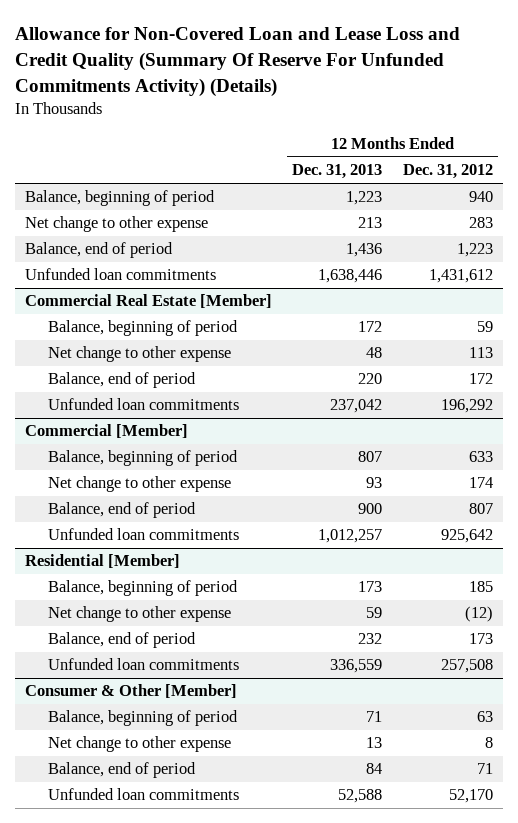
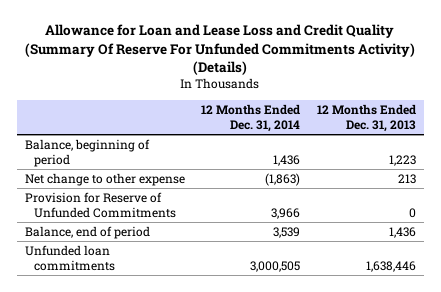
- Allowance for Non-Covered Loan and Lease Loss and Credit Quality (Summary Of Reserve For Unfunded Commitments Activity) (Details)
+ Allowance for Loan and Lease Loss and Credit Quality (Summary Of Reserve For Unfunded Commitments Activity) (Details)
- | 12 Months Ended Dec. 31, 2013 | 12 Months Ended Dec. 31, 2012
+ | 12 Months Ended Dec. 31, 2014 | 12 Months Ended Dec. 31, 2013
+ Provision for Reserve of Unfunded Commitments | 3,966 | 0
- Commercial Real Estate [Member]
- Balance, beginning of period | 172 | 59
- Net change to other expense | 48 | 113
- Balance, end of period | 220 | 172
- Unfunded loan commitments | 237,042 | 196,292
- Commercial [Member]
- Balance, beginning of period | 807 | 633
- Net change to other expense | 93 | 174
- Balance, end of period | 900 | 807
- Unfunded loan commitments | 1,012,257 | 925,642
- Residential [Member]
- Balance, beginning of period | 173 | 185
- Net change to other expense | 59 | (12)
- Balance, end of period | 232 | 173
- Unfunded loan commitments | 336,559 | 257,508
- Consumer & Other [Member]
- Balance, beginning of period | 71 | 63
- Net change to other expense | 13 | 8
- Balance, end of period | 84 | 71
- Unfunded loan commitments | 52,588 | 52,170

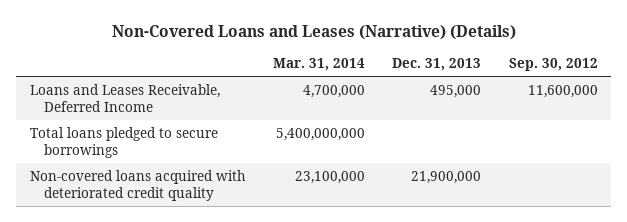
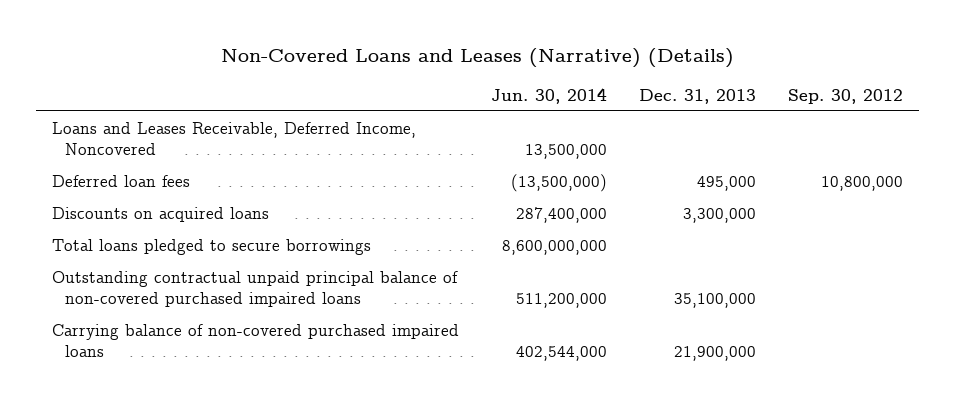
- | Mar. 31, 2014 | Dec. 31, 2013 | Sep. 30, 2012
+ | Jun. 30, 2014 | Dec. 31, 2013 | Sep. 30, 2012
- Loans and Leases Receivable, Deferred Income | 4,700,000 | 495,000 | 11,600,000
+ Loans and Leases Receivable, Deferred Income, Noncovered | 13,500,000 | |
+ Deferred loan fees | (13,500,000) | 495,000 | 10,800,000
+ Discounts on acquired loans | 287,400,000 | 3,300,000 |
- Non-covered loans acquired with deteriorated credit quality | 23,100,000 | 21,900,000 |
+ Outstanding contractual unpaid principal balance of non-covered purchased impaired loans | 511,200,000 | 35,100,000 |
+ Carrying balance of non-covered purchased impaired loans | 402,544,000 | 21,900,000 |

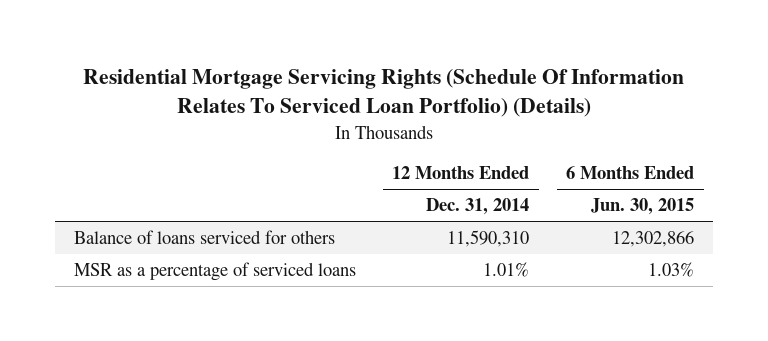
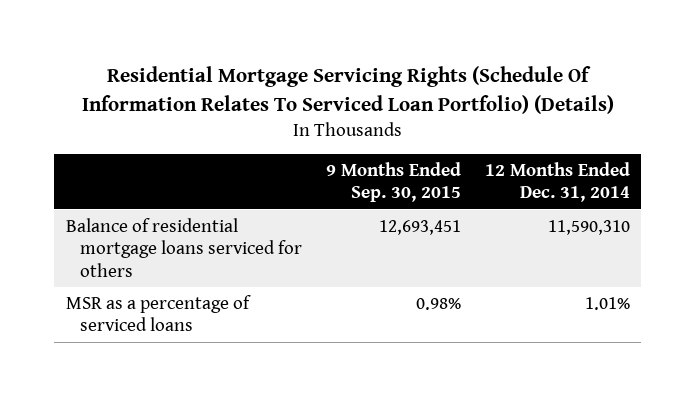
- | 12 Months Ended Dec. 31, 2014 | 6 Months Ended Jun. 30, 2015
+ | 9 Months Ended Sep. 30, 2015 | 12 Months Ended Dec. 31, 2014
- Balance of loans serviced for others | 11,590,310 | 12,302,866
+ Balance of residential mortgage loans serviced for others | 12,693,451 | 11,590,310

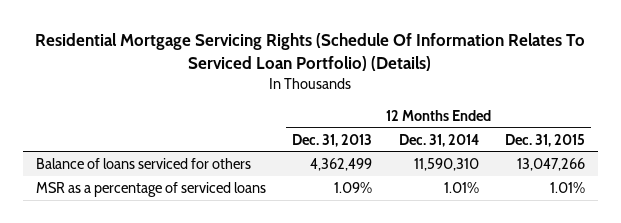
- | 9 Months Ended Sep. 30, 2015 | 12 Months Ended Dec. 31, 2014
+ | 12 Months Ended Dec. 31, 2013 | 12 Months Ended Dec. 31, 2014 | 12 Months Ended Dec. 31, 2015
- Balance of residential mortgage loans serviced for others | 12,693,451 | 11,590,310
+ Balance of loans serviced for others | 4,362,499 | 11,590,310 | 13,047,266

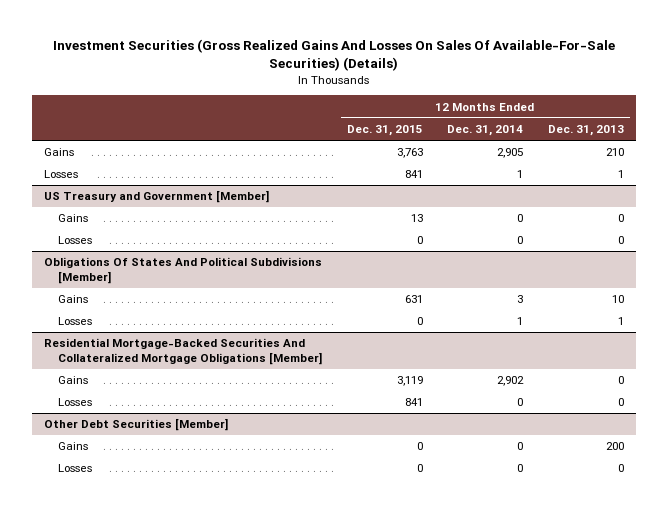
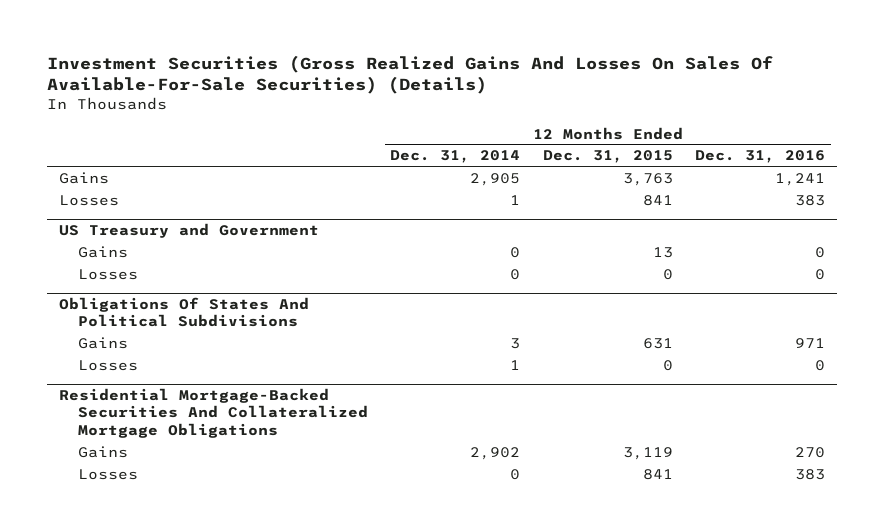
- | 12 Months Ended Dec. 31, 2015 | 12 Months Ended Dec. 31, 2014 | 12 Months Ended Dec. 31, 2013
+ | 12 Months Ended Dec. 31, 2014 | 12 Months Ended Dec. 31, 2015 | 12 Months Ended Dec. 31, 2016
- US Treasury and Government [Member]
+ US Treasury and Government
- Obligations Of States And Political Subdivisions [Member]
+ Obligations Of States And Political Subdivisions
- Residential Mortgage-Backed Securities And Collateralized Mortgage Obligations [Member]
+ Residential Mortgage-Backed Securities And Collateralized Mortgage Obligations
- Other Debt Securities [Member]
- Gains | 0 | 0 | 200
- Losses | 0 | 0 | 0

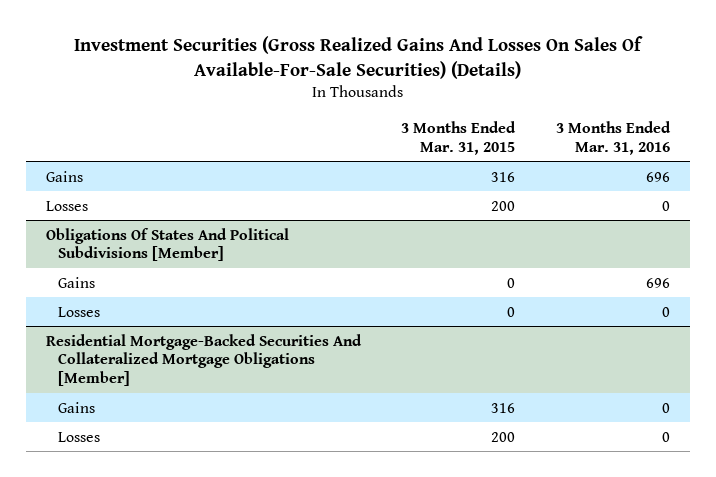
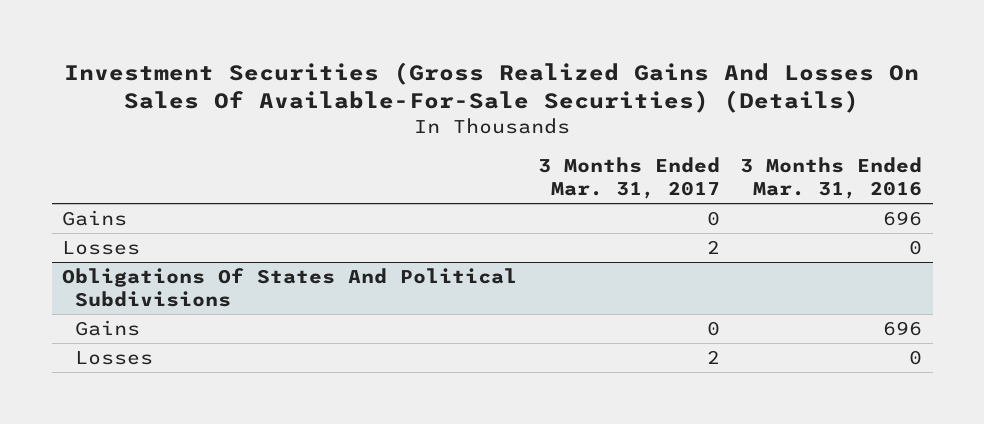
- | 3 Months Ended Mar. 31, 2015 | 3 Months Ended Mar. 31, 2016
+ | 3 Months Ended Mar. 31, 2017 | 3 Months Ended Mar. 31, 2016
- Obligations Of States And Political Subdivisions [Member]
+ Obligations Of States And Political Subdivisions
- Residential Mortgage-Backed Securities And Collateralized Mortgage Obligations [Member]
- Gains | 316 | 0
- Losses | 200 | 0

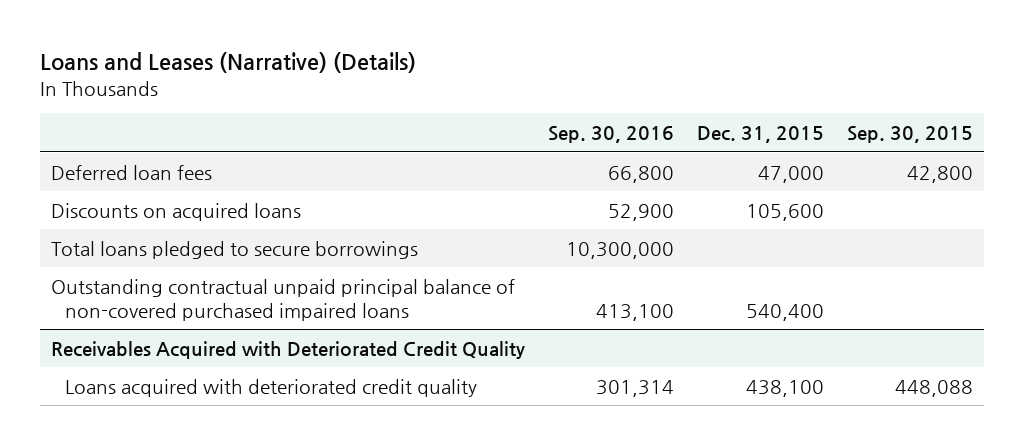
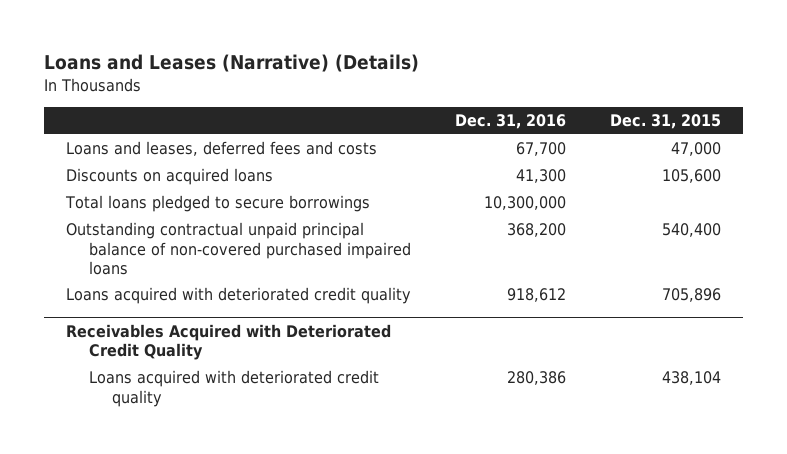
- | Sep. 30, 2016 | Dec. 31, 2015 | Sep. 30, 2015
+ | Dec. 31, 2016 | Dec. 31, 2015
- Deferred loan fees | 66,800 | 47,000 | 42,800
+ Loans and leases, deferred fees and costs | 67,700 | 47,000
+ Loans acquired with deteriorated credit quality | 918,612 | 705,896
@ Receivables Acquired with Deteriorated Credit Quality
- Loans acquired with deteriorated credit quality | 301,314 | 438,100 | 448,088
+ Loans acquired with deteriorated credit quality | 280,386 | 438,104

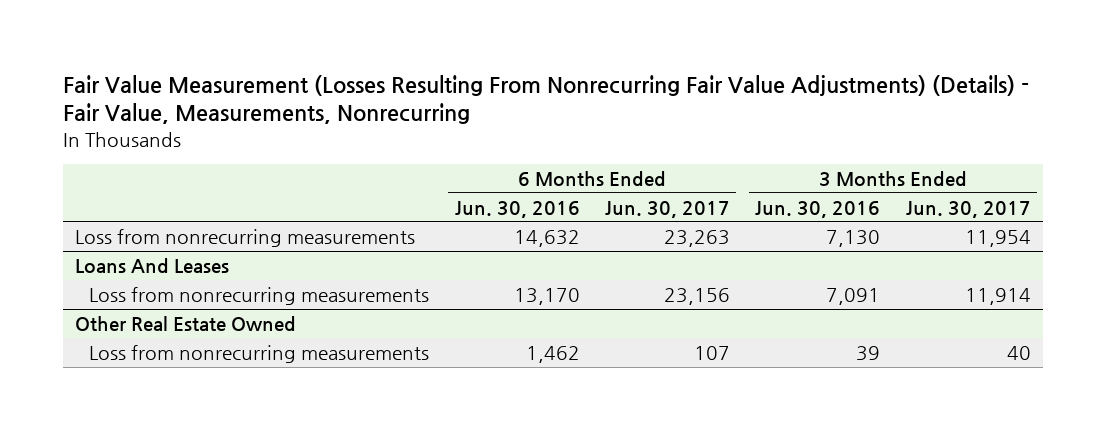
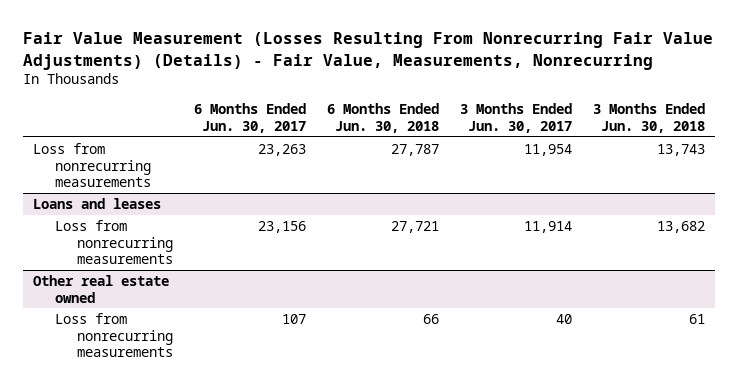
- | 6 Months Ended Jun. 30, 2016 | 6 Months Ended Jun. 30, 2017 | 3 Months Ended Jun. 30, 2016 | 3 Months Ended Jun. 30, 2017
+ | 6 Months Ended Jun. 30, 2017 | 6 Months Ended Jun. 30, 2018 | 3 Months Ended Jun. 30, 2017 | 3 Months Ended Jun. 30, 2018
- Loans And Leases
+ Loans and leases
- Other Real Estate Owned
+ Other real estate owned

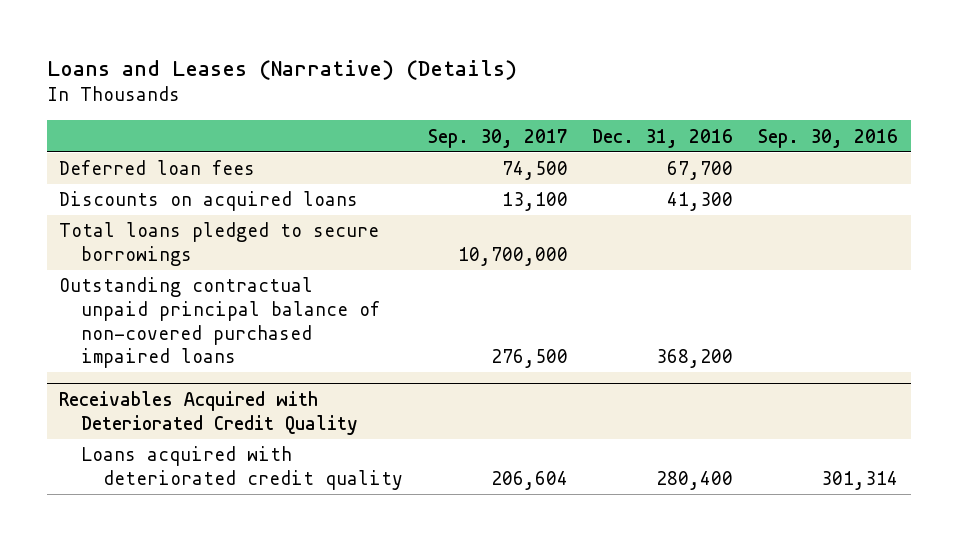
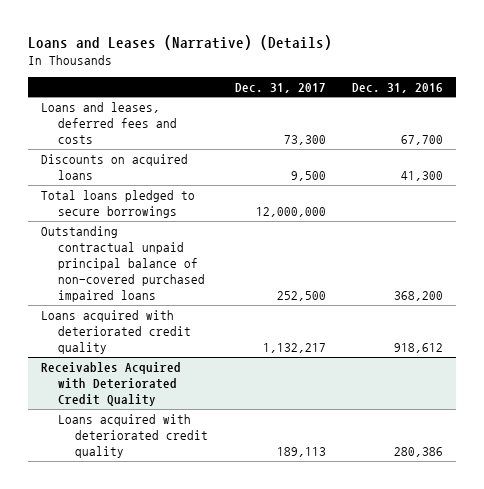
- | Sep. 30, 2017 | Dec. 31, 2016 | Sep. 30, 2016
+ | Dec. 31, 2017 | Dec. 31, 2016
- Deferred loan fees | 74,500 | 67,700 |
+ Loans and leases, deferred fees and costs | 73,300 | 67,700
+ Loans acquired with deteriorated credit quality | 1,132,217 | 918,612
@ Receivables Acquired with Deteriorated Credit Quality
- Loans acquired with deteriorated credit quality | 206,604 | 280,400 | 301,314
+ Loans acquired with deteriorated credit quality | 189,113 | 280,386

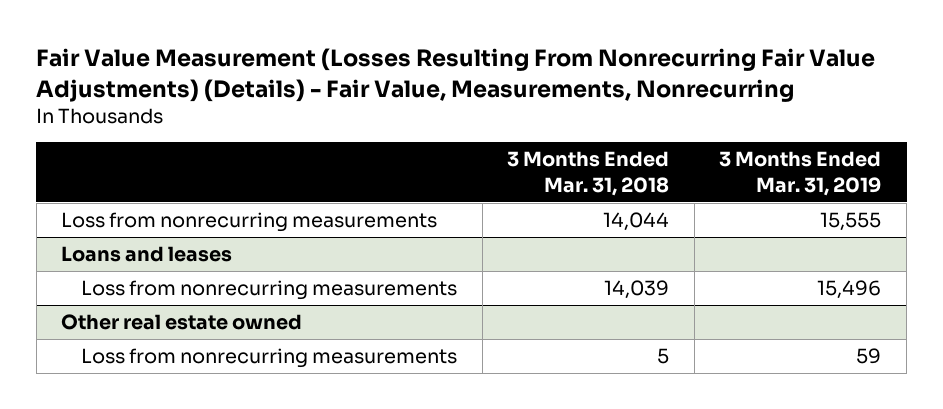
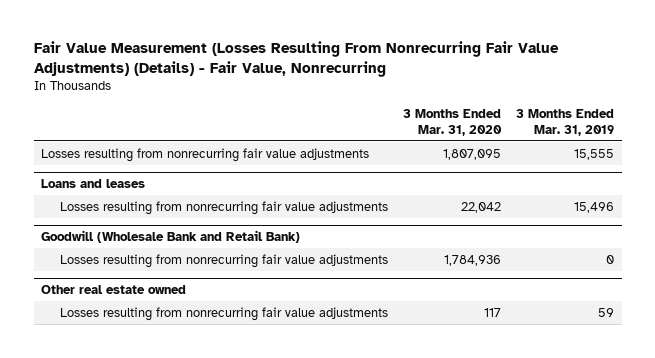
- Fair Value Measurement (Losses Resulting From Nonrecurring Fair Value Adjustments) (Details) - Fair Value, Measurements, Nonrecurring
+ Fair Value Measurement (Losses Resulting From Nonrecurring Fair Value Adjustments) (Details) - Fair Value, Nonrecurring
- | 3 Months Ended Mar. 31, 2018 | 3 Months Ended Mar. 31, 2019
+ | 3 Months Ended Mar. 31, 2020 | 3 Months Ended Mar. 31, 2019
- Loss from nonrecurring measurements | 14,044 | 15,555
+ Losses resulting from nonrecurring fair value adjustments | 1,807,095 | 15,555
@ Loans and leases
- Loss from nonrecurring measurements | 14,039 | 15,496
+ Losses resulting from nonrecurring fair value adjustments | 22,042 | 15,496
+ Goodwill (Wholesale Bank and Retail Bank)
+ Losses resulting from nonrecurring fair value adjustments | 1,784,936 | 0
@ Other real estate owned
- Loss from nonrecurring measurements | 5 | 59
+ Losses resulting from nonrecurring fair value adjustments | 117 | 59

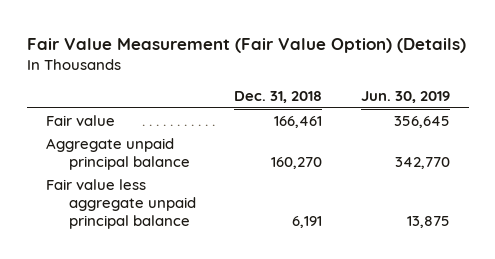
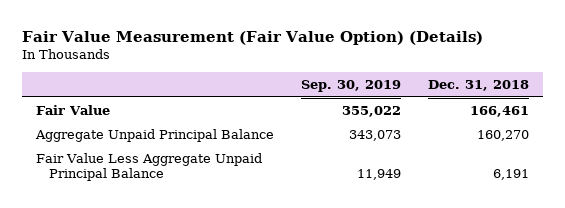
- | Dec. 31, 2018 | Jun. 30, 2019
+ | Sep. 30, 2019 | Dec. 31, 2018
- Fair value | 166,461 | 356,645
- Aggregate unpaid principal balance | 160,270 | 342,770
- Fair value less aggregate unpaid principal balance | 6,191 | 13,875
+ Fair Value | 355,022 | 166,461
+ Aggregate Unpaid Principal Balance | 343,073 | 160,270
+ Fair Value Less Aggregate Unpaid Principal Balance | 11,949 | 6,191

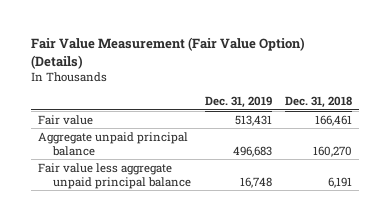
- | Sep. 30, 2019 | Dec. 31, 2018
+ | Dec. 31, 2019 | Dec. 31, 2018
- Fair Value | 355,022 | 166,461
- Aggregate Unpaid Principal Balance | 343,073 | 160,270
- Fair Value Less Aggregate Unpaid Principal Balance | 11,949 | 6,191
+ Fair value | 513,431 | 166,461
+ Aggregate unpaid principal balance | 496,683 | 160,270
+ Fair value less aggregate unpaid principal balance | 16,748 | 6,191

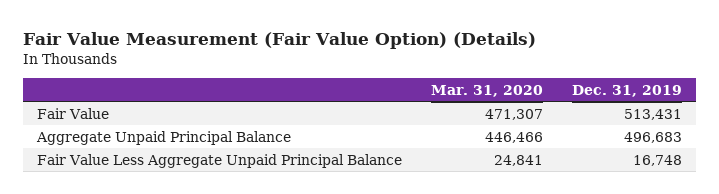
- | Dec. 31, 2019 | Dec. 31, 2018
+ | Mar. 31, 2020 | Dec. 31, 2019
- Fair value | 513,431 | 166,461
- Aggregate unpaid principal balance | 496,683 | 160,270
- Fair value less aggregate unpaid principal balance | 16,748 | 6,191
+ Fair Value | 471,307 | 513,431
+ Aggregate Unpaid Principal Balance | 446,466 | 496,683
+ Fair Value Less Aggregate Unpaid Principal Balance | 24,841 | 16,748

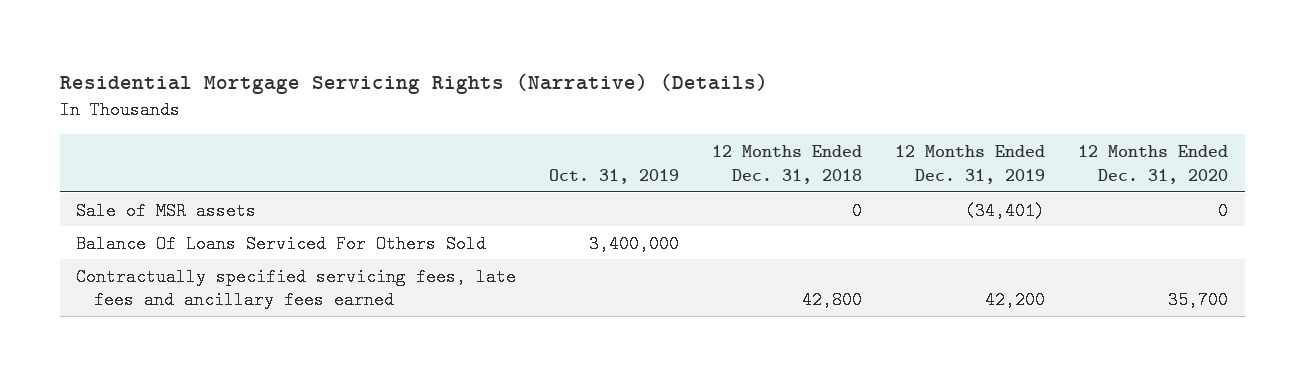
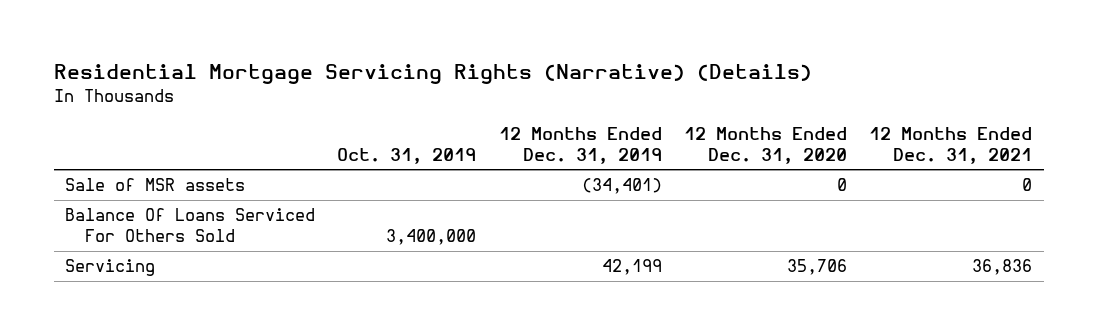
- | Oct. 31, 2019 | 12 Months Ended Dec. 31, 2018 | 12 Months Ended Dec. 31, 2019 | 12 Months Ended Dec. 31, 2020
+ | Oct. 31, 2019 | 12 Months Ended Dec. 31, 2019 | 12 Months Ended Dec. 31, 2020 | 12 Months Ended Dec. 31, 2021
- Contractually specified servicing fees, late fees and ancillary fees earned | | 42,800 | 42,200 | 35,700
+ Servicing | | 42,199 | 35,706 | 36,836

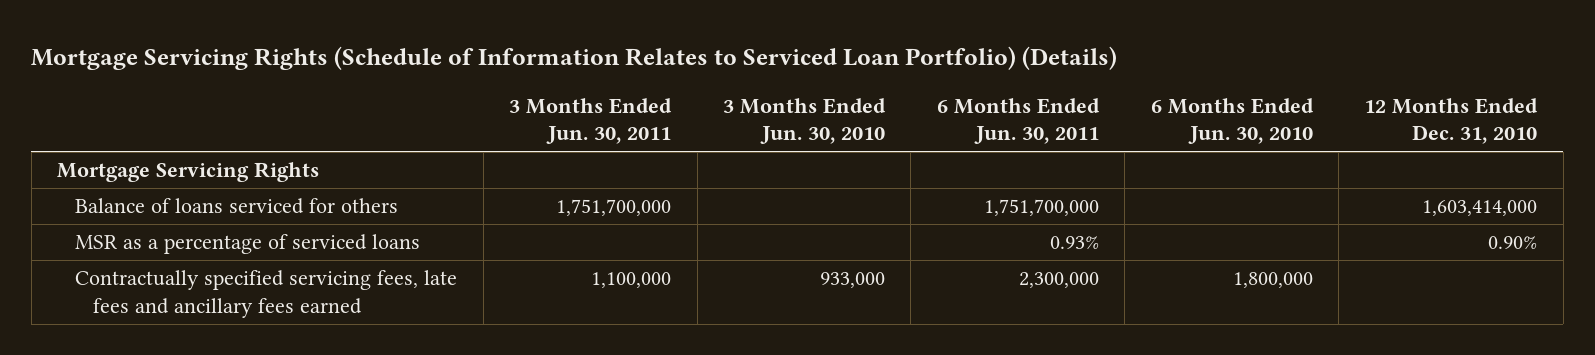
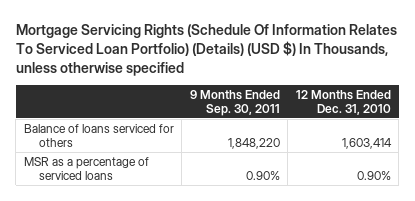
- Mortgage Servicing Rights (Schedule of Information Relates to Serviced Loan Portfolio) (Details)
+ Mortgage Servicing Rights (Schedule Of Information Relates To Serviced Loan Portfolio) (Details) (USD $) In Thousands, unless otherwise specified
- | 3 Months Ended Jun. 30, 2011 | 3 Months Ended Jun. 30, 2010 | 6 Months Ended Jun. 30, 2011 | 6 Months Ended Jun. 30, 2010 | 12 Months Ended Dec. 31, 2010
+ | 9 Months Ended Sep. 30, 2011 | 12 Months Ended Dec. 31, 2010
- Mortgage Servicing Rights
- Balance of loans serviced for others | 1,751,700,000 | | 1,751,700,000 | | 1,603,414,000
+ Balance of loans serviced for others | 1,848,220 | 1,603,414
- Contractually specified servicing fees, late fees and ancillary fees earned | 1,100,000 | 933,000 | 2,300,000 | 1,800,000 |

